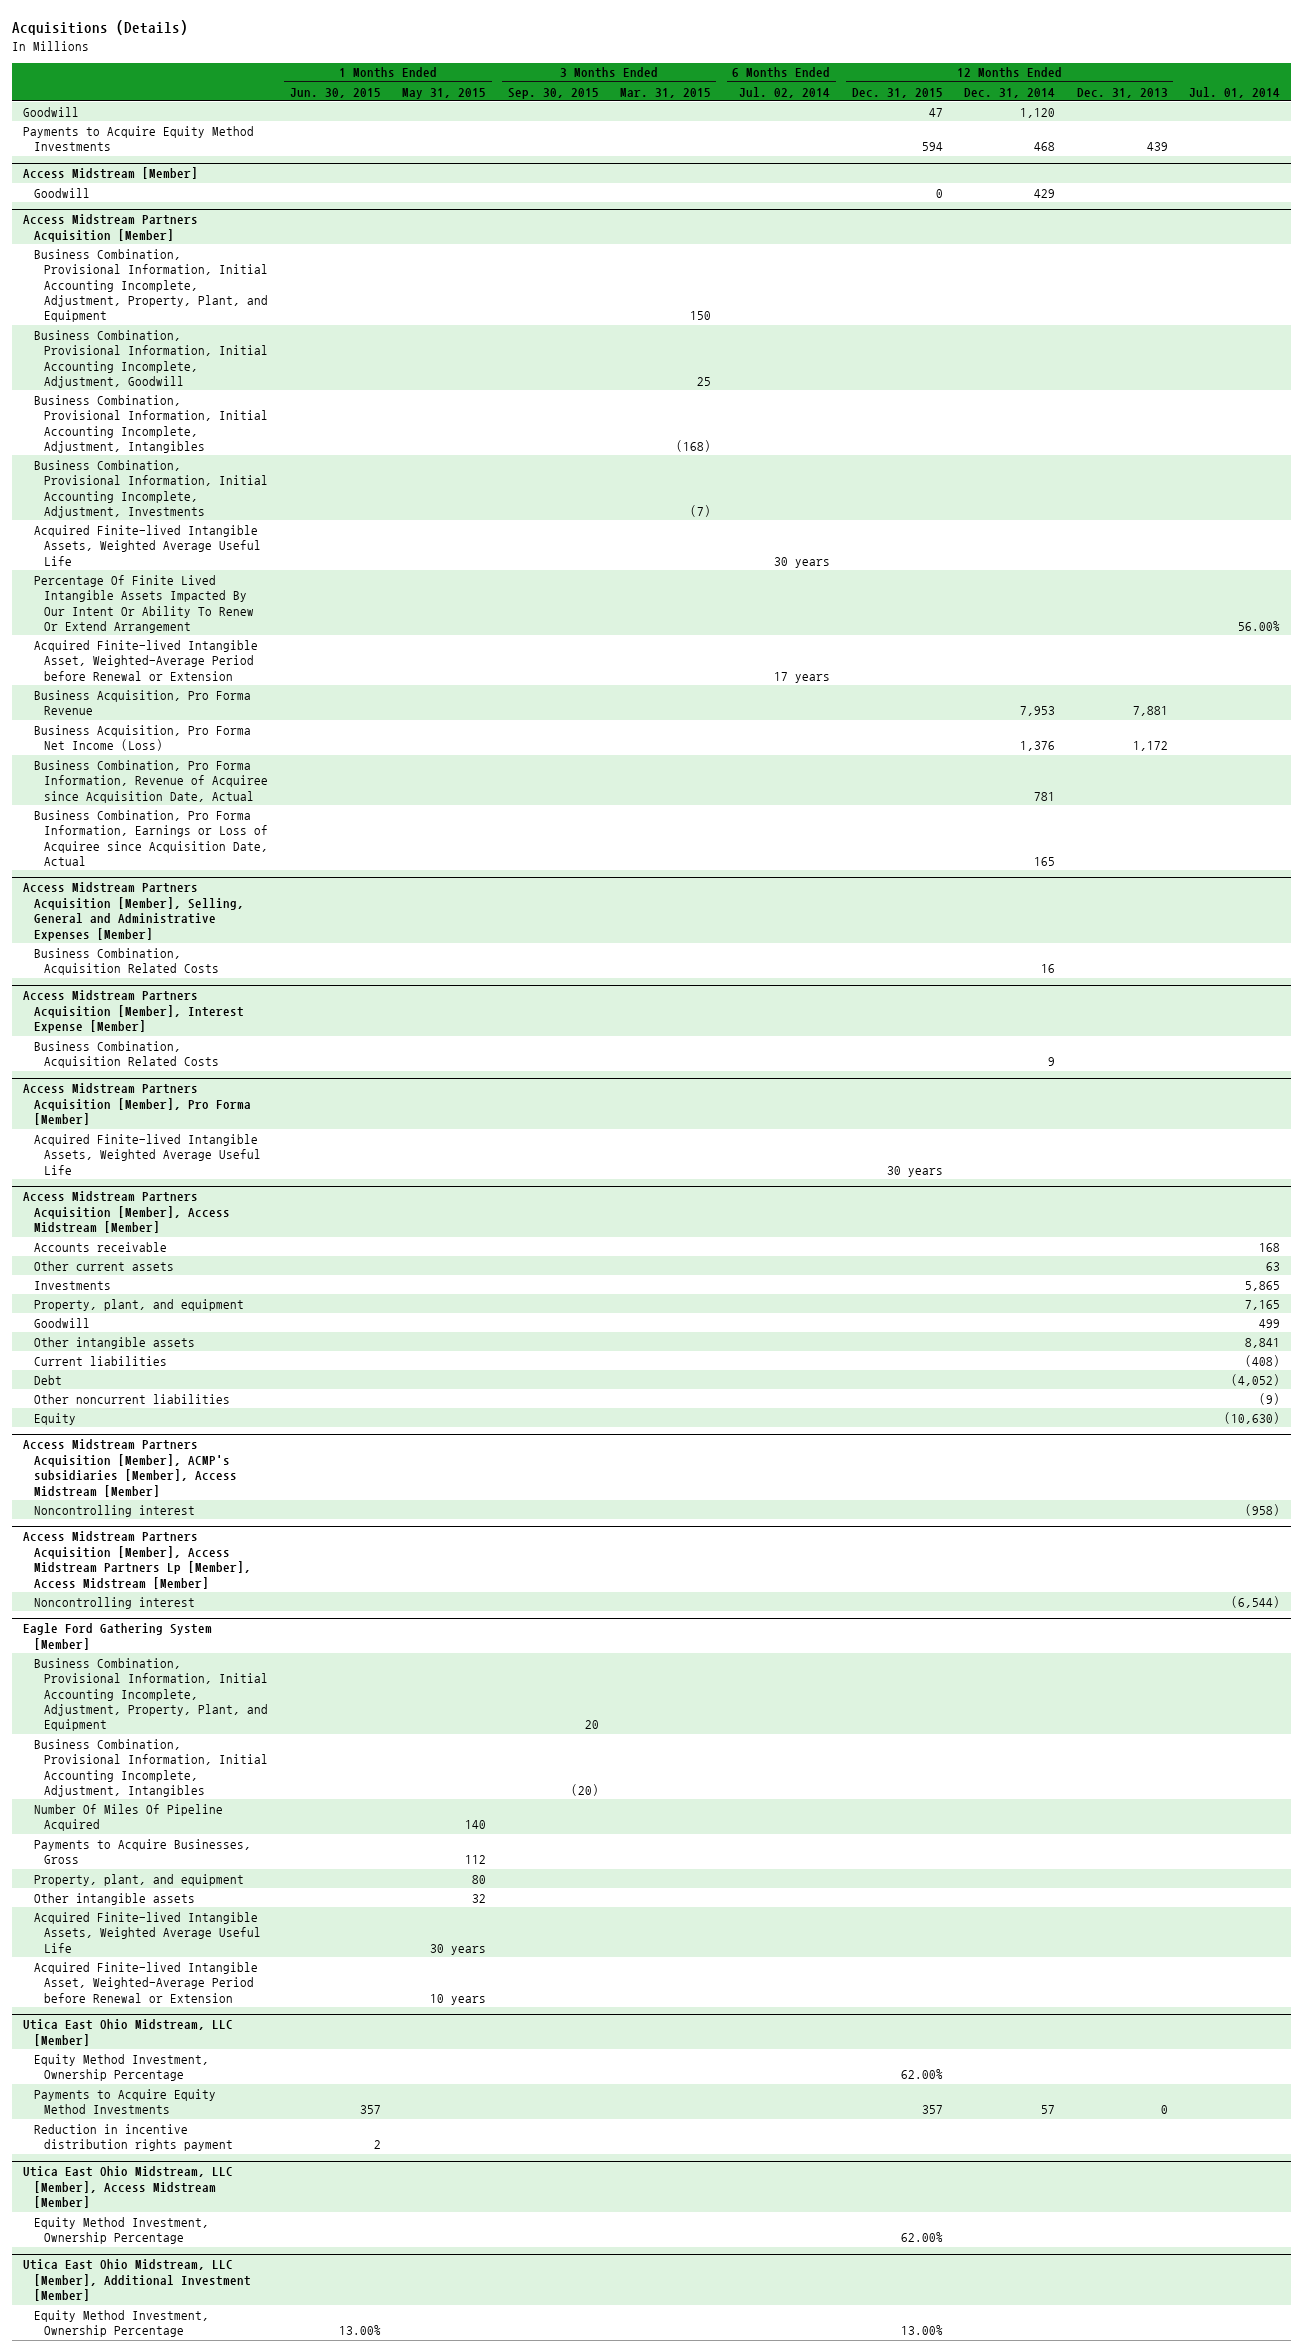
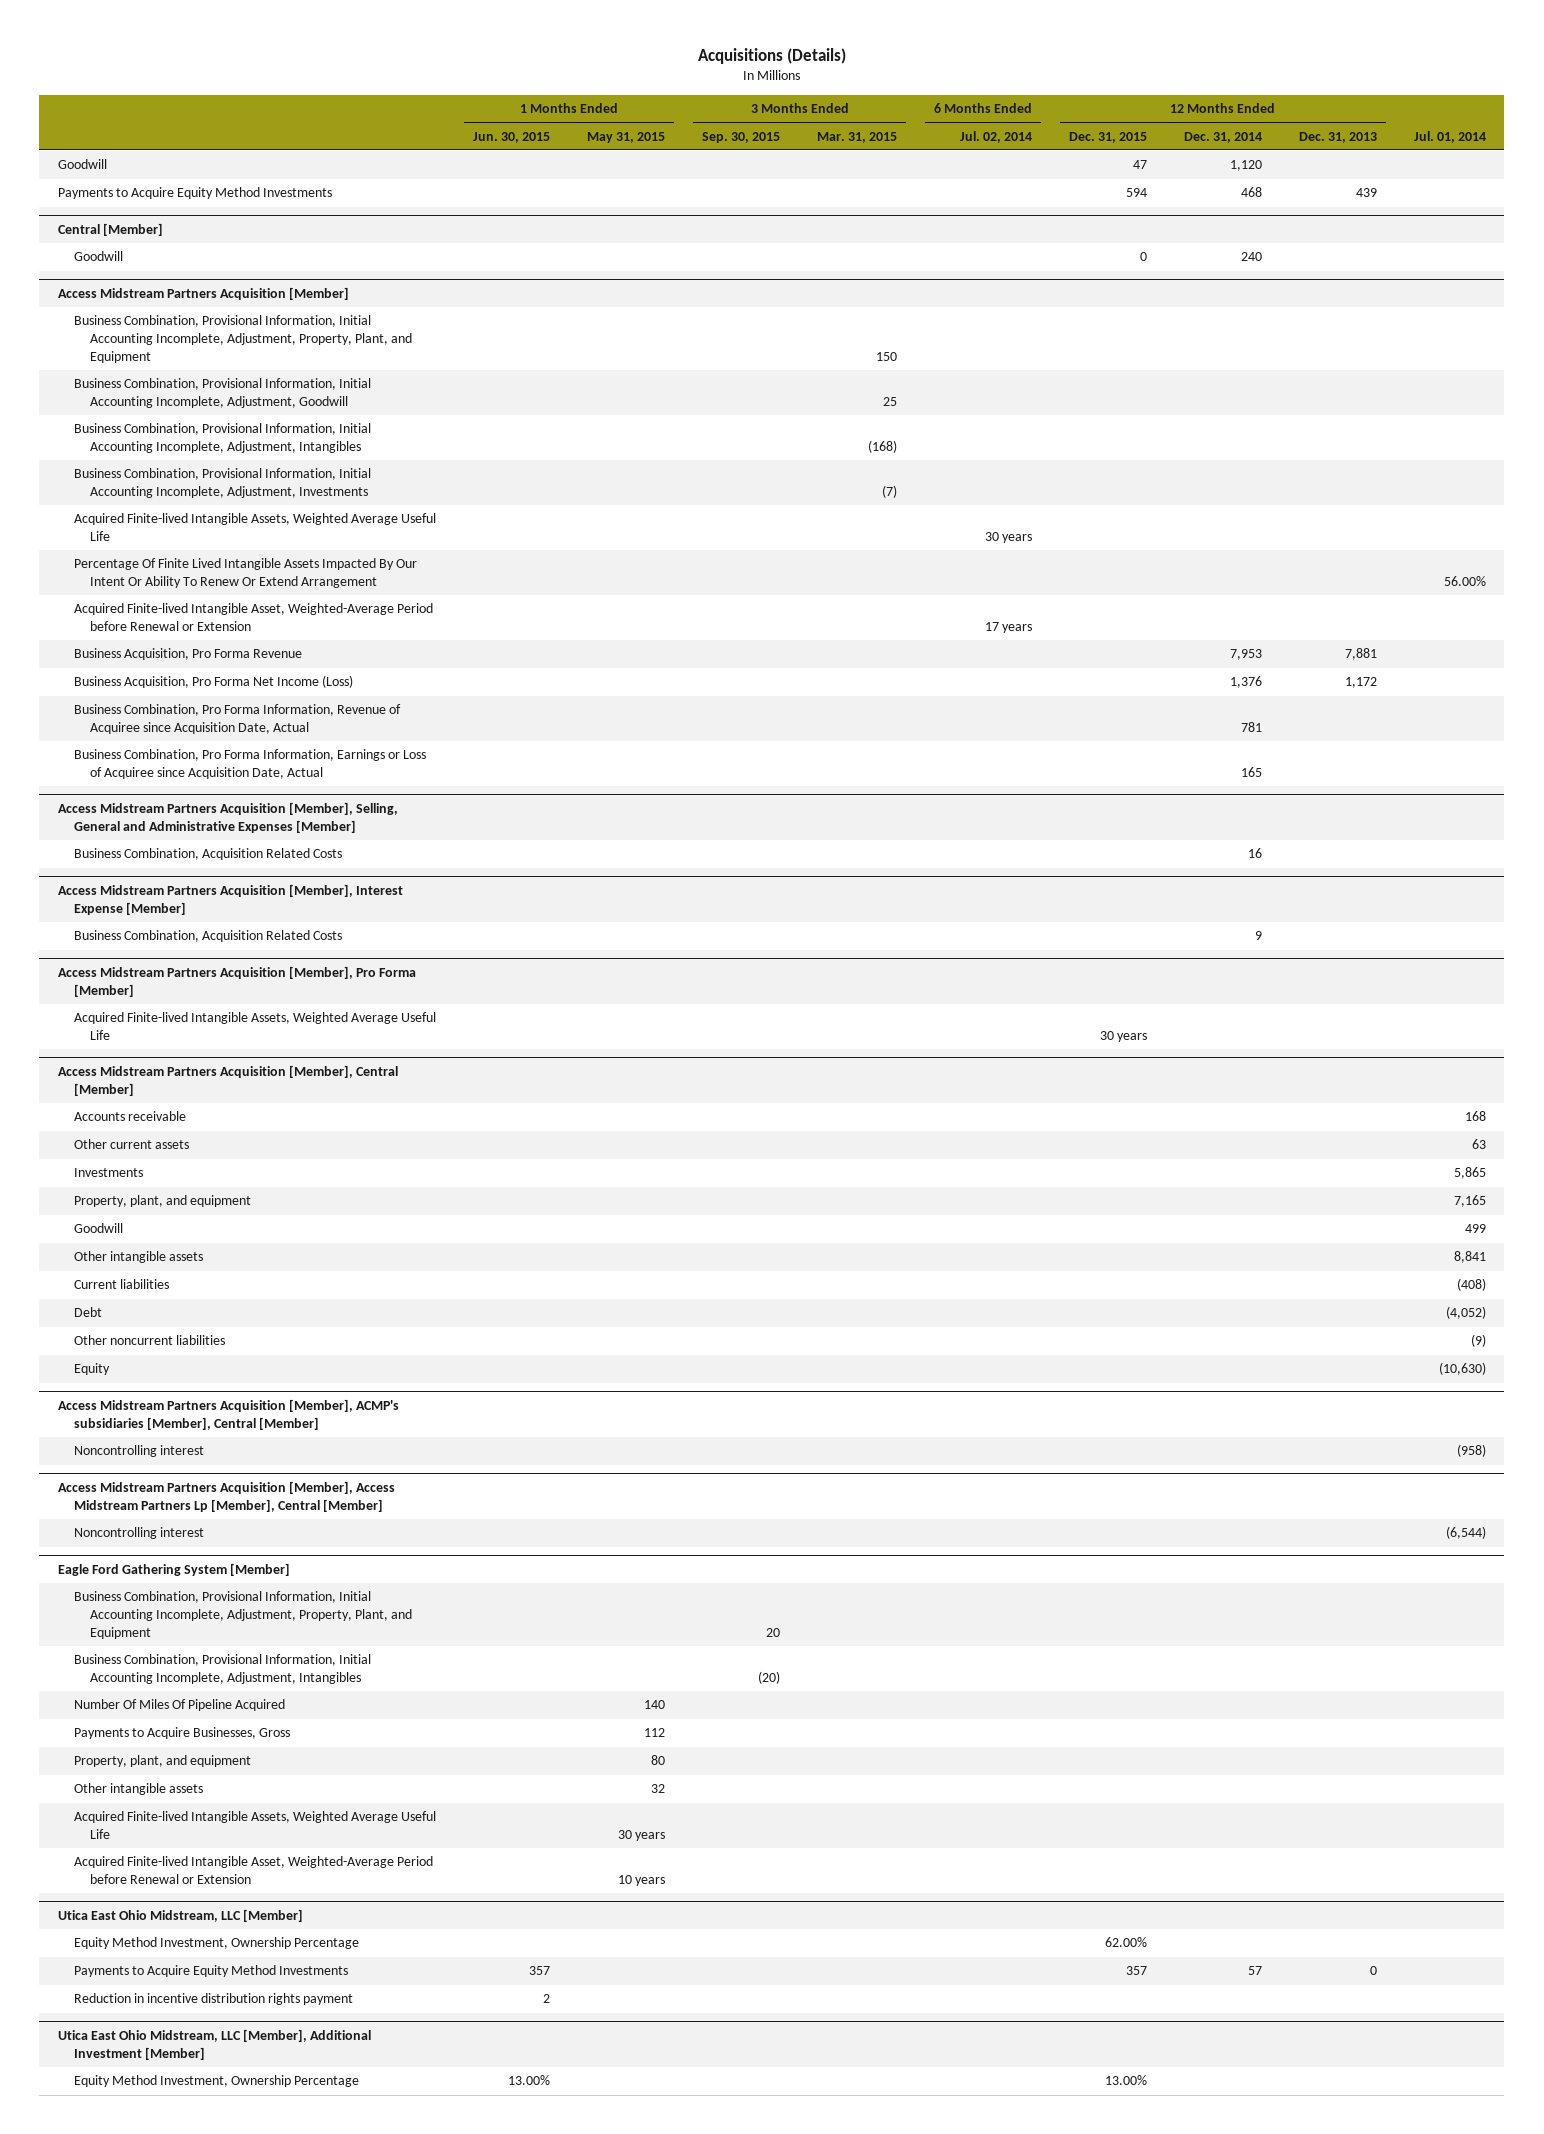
- Access Midstream [Member]
- Goodwill | | | | | | 0 | 429 | |
+ Central [Member]
+ Goodwill | | | | | | 0 | 240 | |
- Access Midstream Partners Acquisition [Member], Access Midstream [Member]
+ Access Midstream Partners Acquisition [Member], Central [Member]
- Access Midstream Partners Acquisition [Member], ACMP's subsidiaries [Member], Access Midstream [Member]
+ Access Midstream Partners Acquisition [Member], ACMP's subsidiaries [Member], Central [Member]
- Access Midstream Partners Acquisition [Member], Access Midstream Partners Lp [Member], Access Midstream [Member]
+ Access Midstream Partners Acquisition [Member], Access Midstream Partners Lp [Member], Central [Member]
- Utica East Ohio Midstream, LLC [Member], Access Midstream [Member]
- Equity Method Investment, Ownership Percentage | | | | | | 62.00% | | |

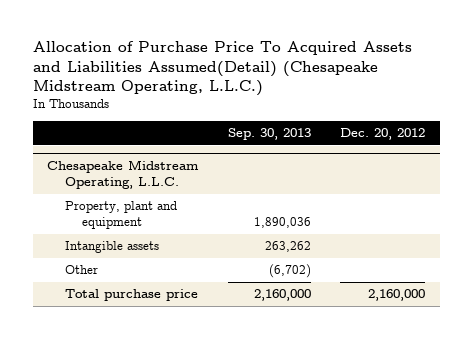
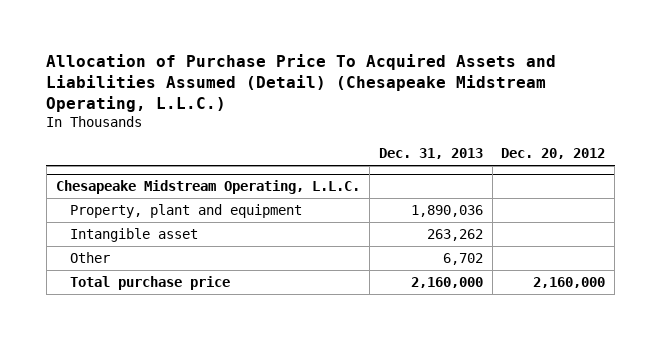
- Allocation of Purchase Price To Acquired Assets and Liabilities Assumed(Detail) (Chesapeake Midstream Operating, L.L.C.)
+ Allocation of Purchase Price To Acquired Assets and Liabilities Assumed (Detail) (Chesapeake Midstream Operating, L.L.C.)
- | Sep. 30, 2013 | Dec. 20, 2012
+ | Dec. 31, 2013 | Dec. 20, 2012
@ Chesapeake Midstream Operating, L.L.C.
- Intangible assets | 263,262 |
+ Intangible asset | 263,262 |

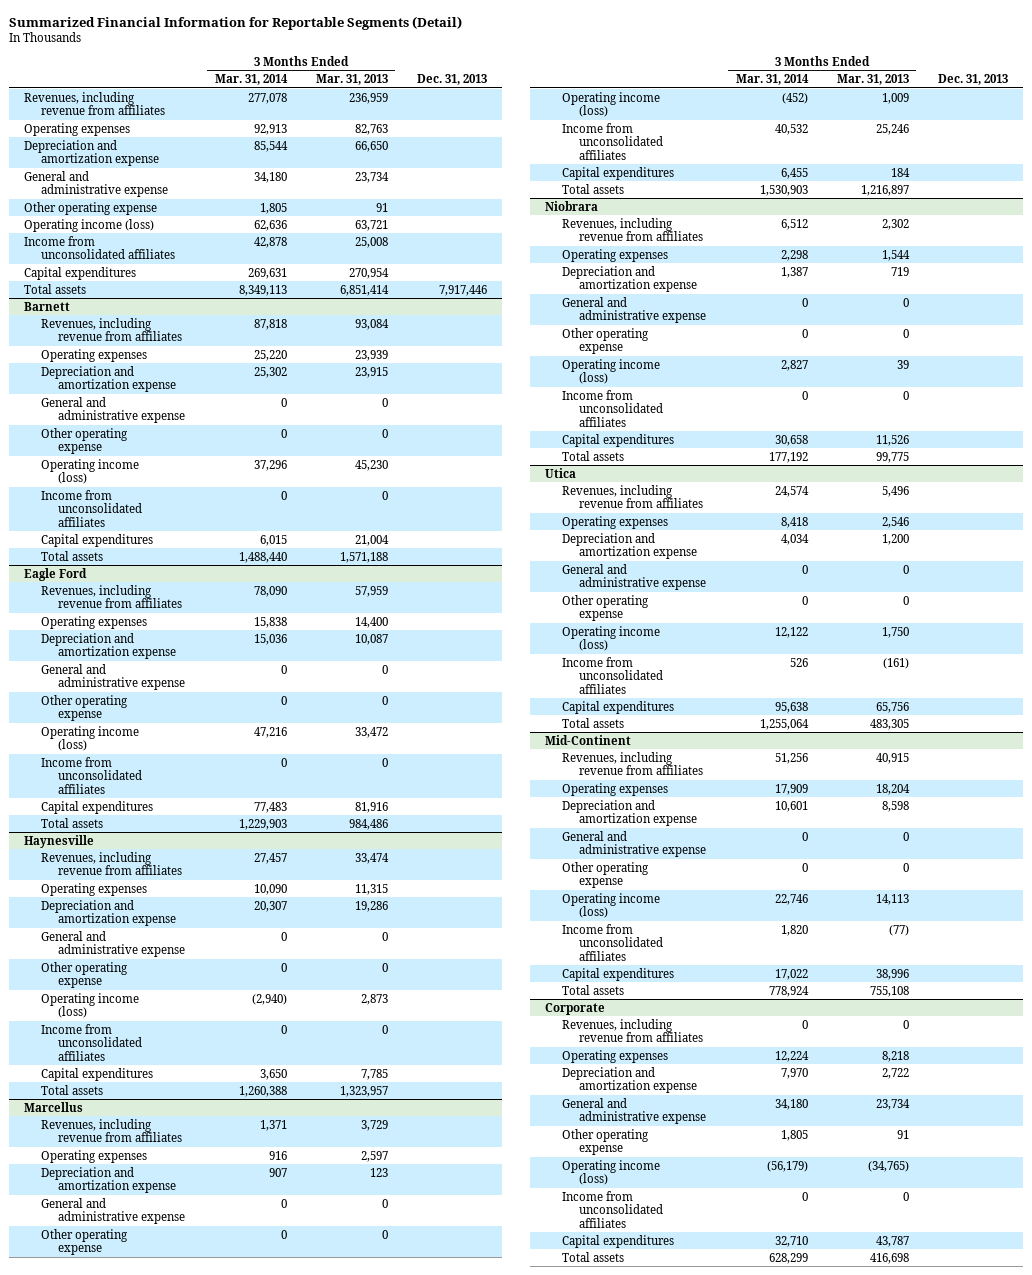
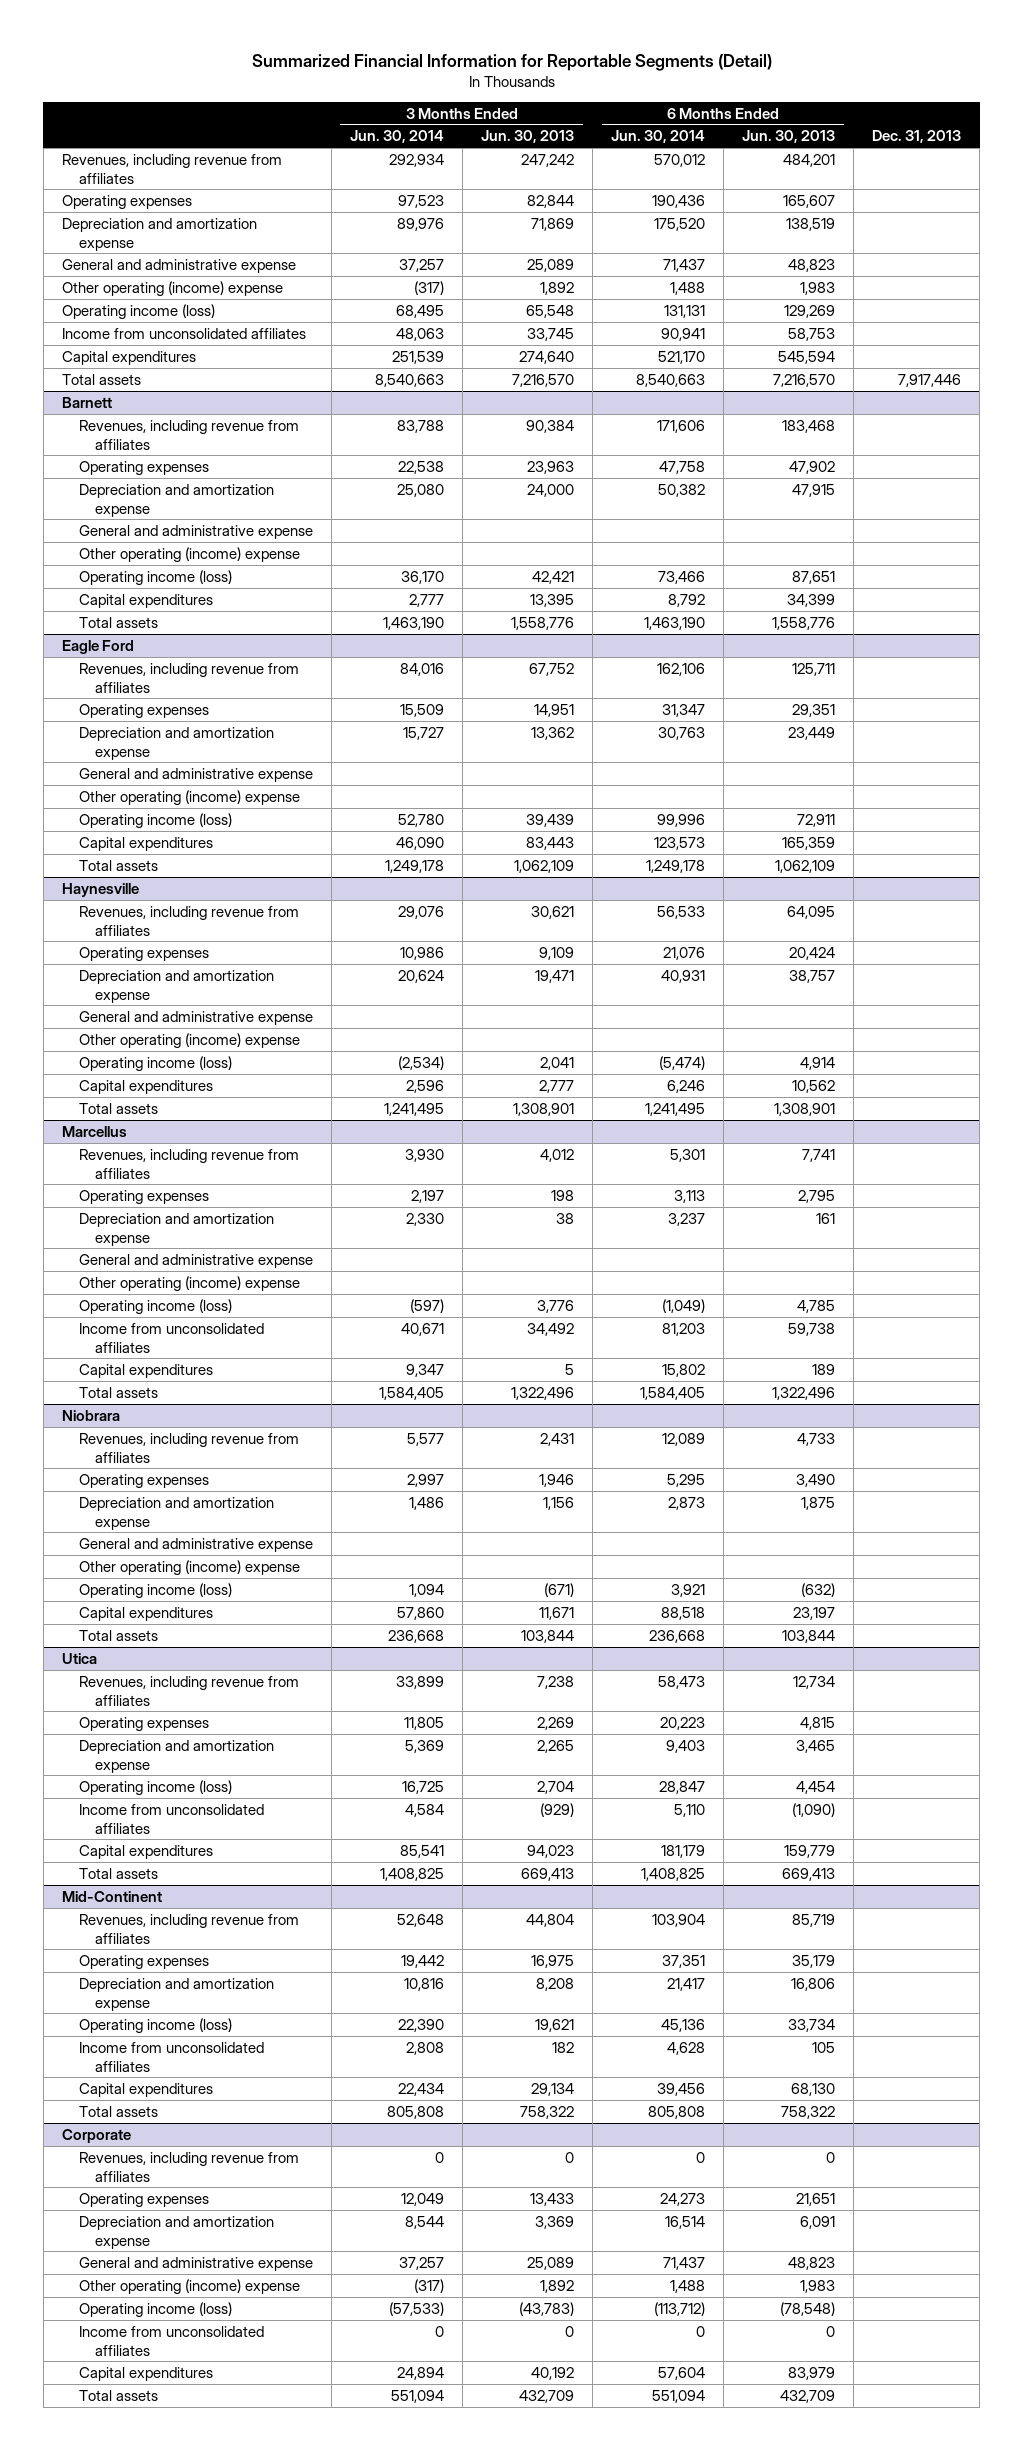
- | 3 Months Ended Mar. 31, 2014 | 3 Months Ended Mar. 31, 2013 | Dec. 31, 2013
+ | 3 Months Ended Jun. 30, 2014 | 3 Months Ended Jun. 30, 2013 | 6 Months Ended Jun. 30, 2014 | 6 Months Ended Jun. 30, 2013 | Dec. 31, 2013
- Other operating expense | 1,805 | 91 |
+ Other operating (income) expense | (317) | 1,892 | 1,488 | 1,983 |
@ Barnett
- Other operating expense | 0 | 0 |
+ Other operating (income) expense
- Income from unconsolidated affiliates | 0 | 0 |
@ Eagle Ford
- Other operating expense | 0 | 0 |
+ Other operating (income) expense
- Income from unconsolidated affiliates | 0 | 0 |
@ Haynesville
- Other operating expense | 0 | 0 |
+ Other operating (income) expense
- Income from unconsolidated affiliates | 0 | 0 |
@ Marcellus
- Other operating expense | 0 | 0 |
+ Other operating (income) expense
@ Niobrara
- Other operating expense | 0 | 0 |
+ Other operating (income) expense
- Income from unconsolidated affiliates | 0 | 0 |
@ Utica
- General and administrative expense | 0 | 0 |
- Other operating expense | 0 | 0 |
@ Mid-Continent
- General and administrative expense | 0 | 0 |
- Other operating expense | 0 | 0 |
@ Corporate
- Other operating expense | 1,805 | 91 |
+ Other operating (income) expense | (317) | 1,892 | 1,488 | 1,983 |

